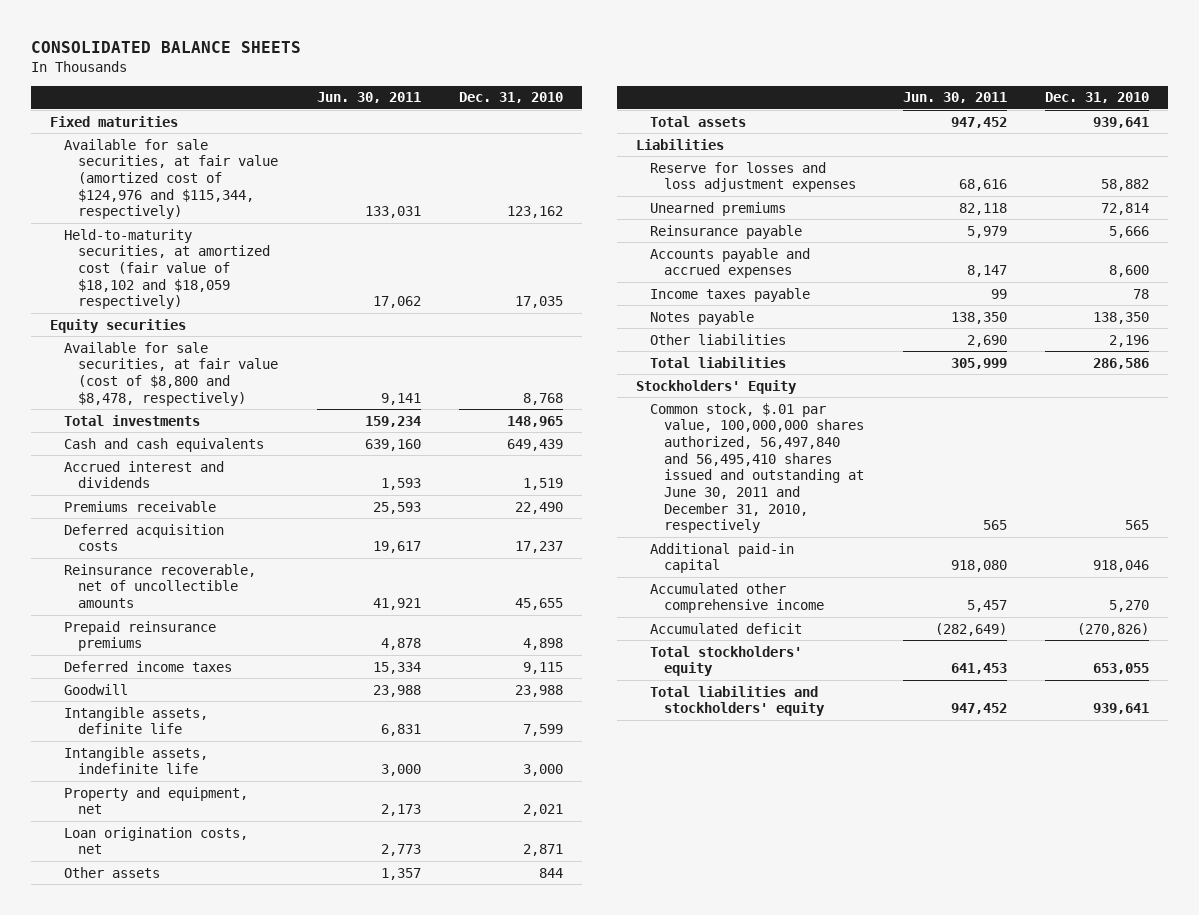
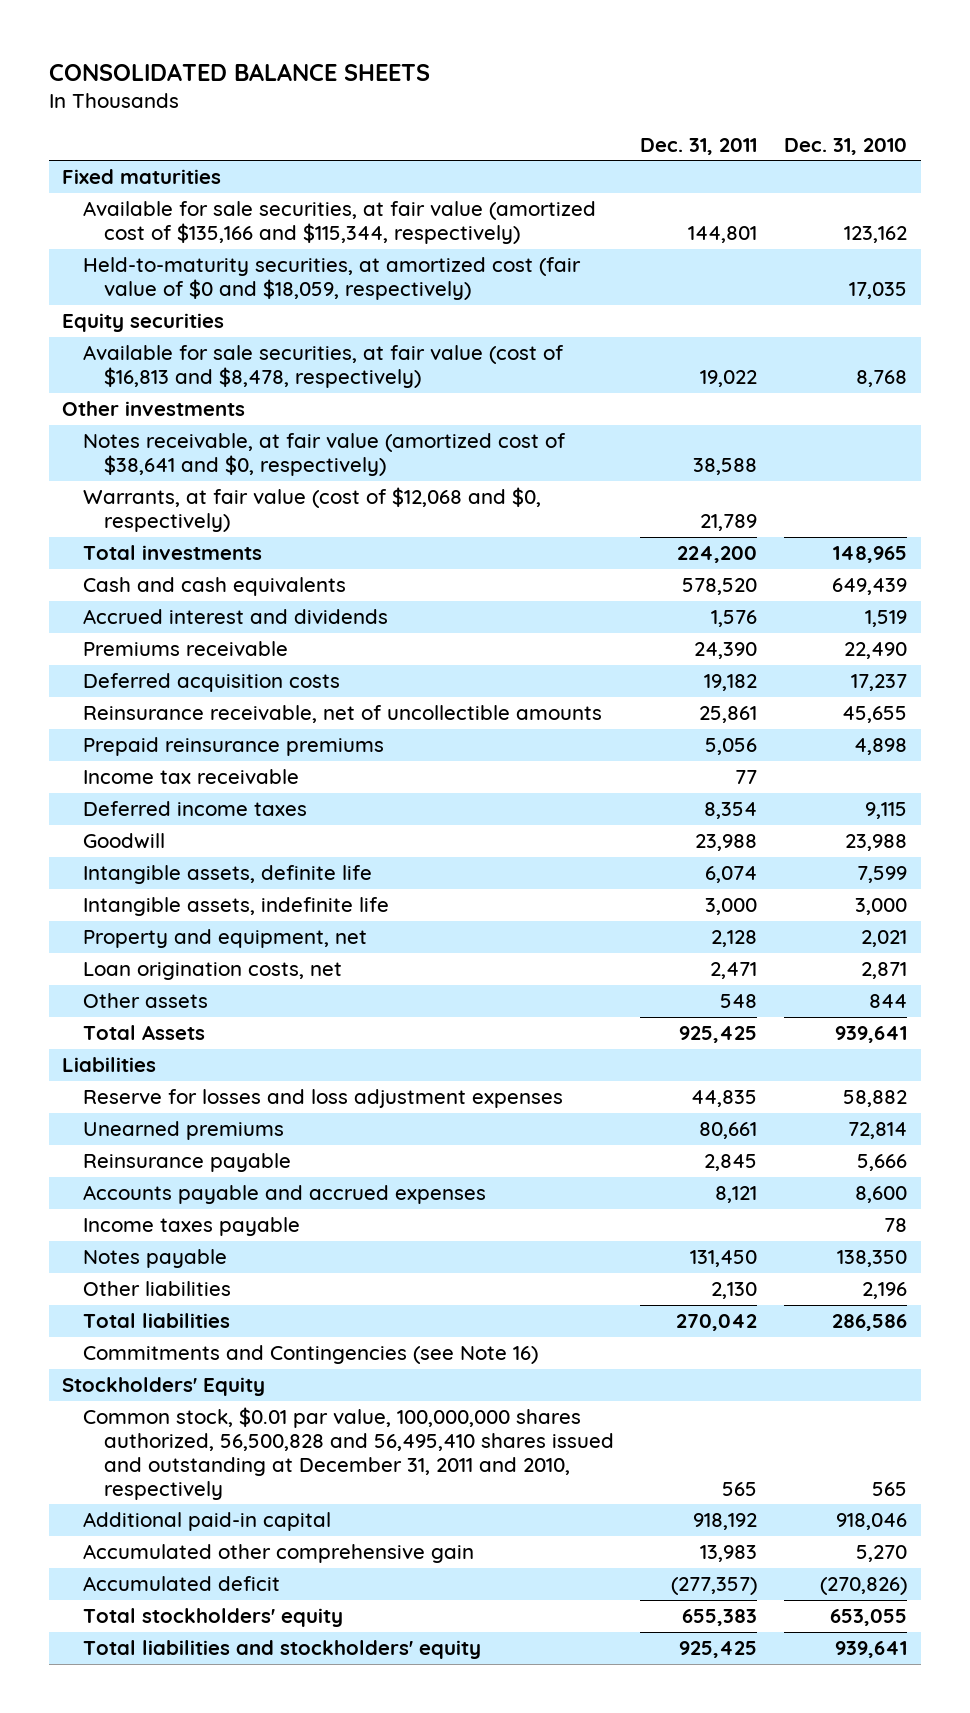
- | Jun. 30, 2011 | Dec. 31, 2010
+ | Dec. 31, 2011 | Dec. 31, 2010
- Available for sale securities, at fair value (amortized cost of $124,976 and $115,344, respectively) | 133,031 | 123,162
- Held-to-maturity securities, at amortized cost (fair value of $18,102 and $18,059 respectively) | 17,062 | 17,035
+ Available for sale securities, at fair value (amortized cost of $135,166 and $115,344, respectively) | 144,801 | 123,162
+ Held-to-maturity securities, at amortized cost (fair value of $0 and $18,059, respectively) | | 17,035
- Available for sale securities, at fair value (cost of $8,800 and $8,478, respectively) | 9,141 | 8,768
+ Available for sale securities, at fair value (cost of $16,813 and $8,478, respectively) | 19,022 | 8,768
+ Other investments
+ Notes receivable, at fair value (amortized cost of $38,641 and $0, respectively) | 38,588 |
+ Warrants, at fair value (cost of $12,068 and $0, respectively) | 21,789 |
- Reinsurance recoverable, net of uncollectible amounts | 41,921 | 45,655
+ Reinsurance receivable, net of uncollectible amounts | 25,861 | 45,655
+ Income tax receivable | 77 |
- Total assets | 947,452 | 939,641
+ Total Assets | 925,425 | 939,641
+ Commitments and Contingencies (see Note 16)
- Common stock, $.01 par value, 100,000,000 shares authorized, 56,497,840 and 56,495,410 shares issued and outstanding at June 30, 2011 and December 31, 2010, respectively | 565 | 565
+ Common stock, $0.01 par value, 100,000,000 shares authorized, 56,500,828 and 56,495,410 shares issued and outstanding at December 31, 2011 and 2010, respectively | 565 | 565
- Accumulated other comprehensive income | 5,457 | 5,270
+ Accumulated other comprehensive gain | 13,983 | 5,270

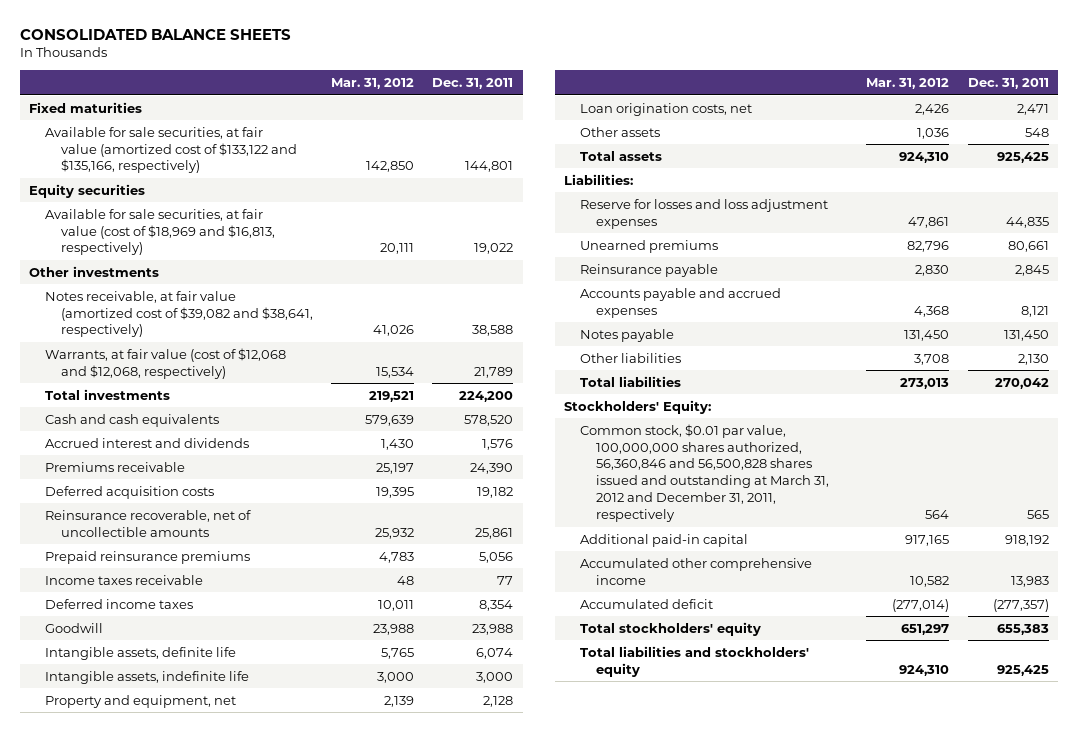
- | Dec. 31, 2011 | Dec. 31, 2010
+ | Mar. 31, 2012 | Dec. 31, 2011
- Available for sale securities, at fair value (amortized cost of $135,166 and $115,344, respectively) | 144,801 | 123,162
- Held-to-maturity securities, at amortized cost (fair value of $0 and $18,059, respectively) | | 17,035
+ Available for sale securities, at fair value (amortized cost of $133,122 and $135,166, respectively) | 142,850 | 144,801
- Available for sale securities, at fair value (cost of $16,813 and $8,478, respectively) | 19,022 | 8,768
+ Available for sale securities, at fair value (cost of $18,969 and $16,813, respectively) | 20,111 | 19,022
- Notes receivable, at fair value (amortized cost of $38,641 and $0, respectively) | 38,588 |
- Warrants, at fair value (cost of $12,068 and $0, respectively) | 21,789 |
+ Notes receivable, at fair value (amortized cost of $39,082 and $38,641, respectively) | 41,026 | 38,588
+ Warrants, at fair value (cost of $12,068 and $12,068, respectively) | 15,534 | 21,789
- Reinsurance receivable, net of uncollectible amounts | 25,861 | 45,655
+ Reinsurance recoverable, net of uncollectible amounts | 25,932 | 25,861
- Income tax receivable | 77 |
+ Income taxes receivable | 48 | 77
- Total Assets | 925,425 | 939,641
- Liabilities
+ Total assets | 924,310 | 925,425
+ Liabilities:
- Income taxes payable | | 78
- Commitments and Contingencies (see Note 16)
- Stockholders' Equity
- Common stock, $0.01 par value, 100,000,000 shares authorized, 56,500,828 and 56,495,410 shares issued and outstanding at December 31, 2011 and 2010, respectively | 565 | 565
+ Stockholders' Equity:
+ Common stock, $0.01 par value, 100,000,000 shares authorized, 56,360,846 and 56,500,828 shares issued and outstanding at March 31, 2012 and December 31, 2011, respectively | 564 | 565
- Accumulated other comprehensive gain | 13,983 | 5,270
+ Accumulated other comprehensive income | 10,582 | 13,983

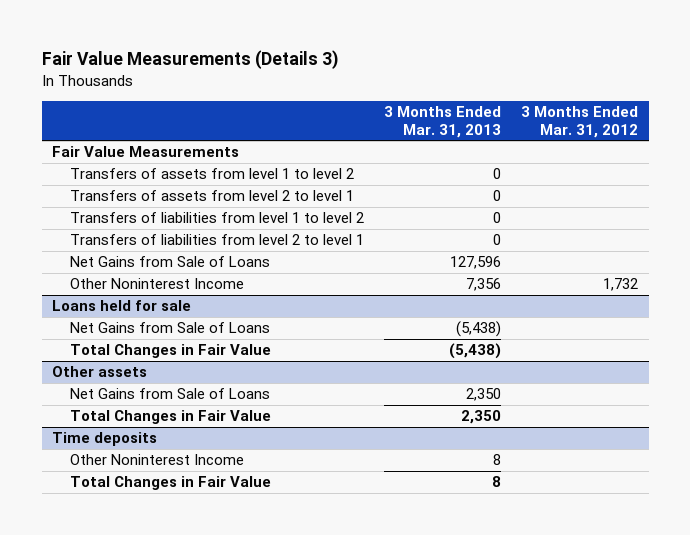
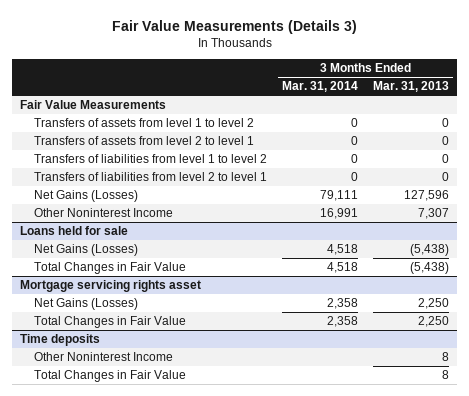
- | 3 Months Ended Mar. 31, 2013 | 3 Months Ended Mar. 31, 2012
+ | 3 Months Ended Mar. 31, 2014 | 3 Months Ended Mar. 31, 2013
- Net Gains from Sale of Loans | 127,596 |
- Other Noninterest Income | 7,356 | 1,732
+ Net Gains (Losses) | 79,111 | 127,596
+ Other Noninterest Income | 16,991 | 7,307
@ Loans held for sale
- Net Gains from Sale of Loans | (5,438) |
+ Net Gains (Losses) | 4,518 | (5,438)
- Other assets
- Net Gains from Sale of Loans | 2,350 |
- Total Changes in Fair Value | 2,350 |
+ Mortgage servicing rights asset
+ Net Gains (Losses) | 2,358 | 2,250
+ Total Changes in Fair Value | 2,358 | 2,250

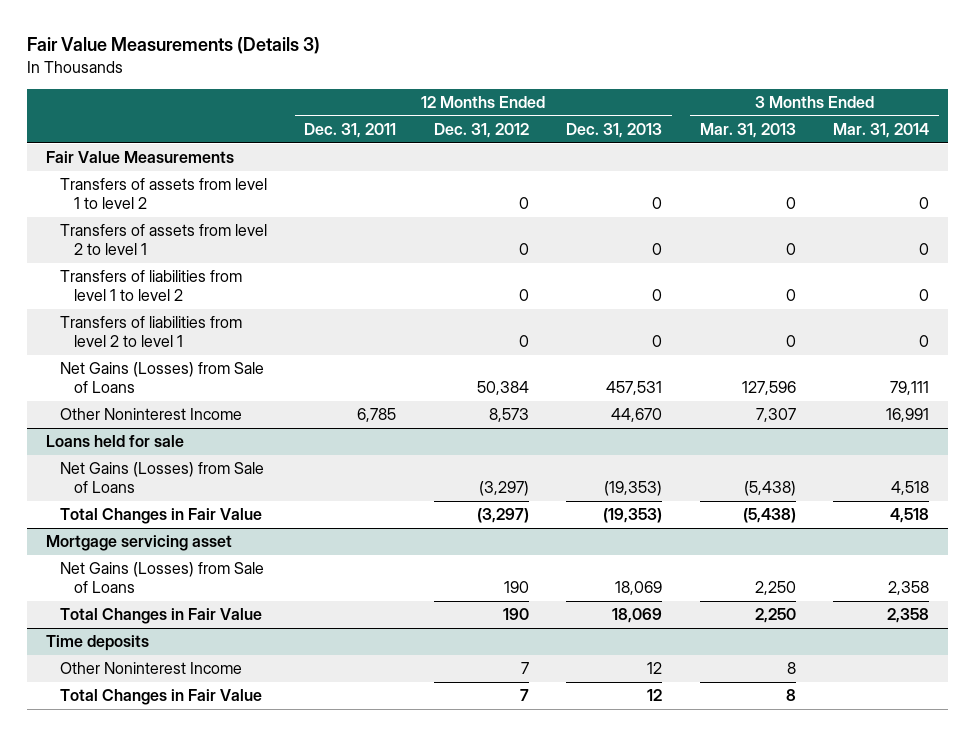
- | 3 Months Ended Mar. 31, 2014 | 3 Months Ended Mar. 31, 2013
+ | 12 Months Ended Dec. 31, 2011 | 12 Months Ended Dec. 31, 2012 | 12 Months Ended Dec. 31, 2013 | 3 Months Ended Mar. 31, 2013 | 3 Months Ended Mar. 31, 2014
- Net Gains (Losses) | 79,111 | 127,596
+ Net Gains (Losses) from Sale of Loans | | 50,384 | 457,531 | 127,596 | 79,111
@ Loans held for sale
- Net Gains (Losses) | 4,518 | (5,438)
+ Net Gains (Losses) from Sale of Loans | | (3,297) | (19,353) | (5,438) | 4,518
- Mortgage servicing rights asset
- Net Gains (Losses) | 2,358 | 2,250
+ Mortgage servicing asset
+ Net Gains (Losses) from Sale of Loans | | 190 | 18,069 | 2,250 | 2,358

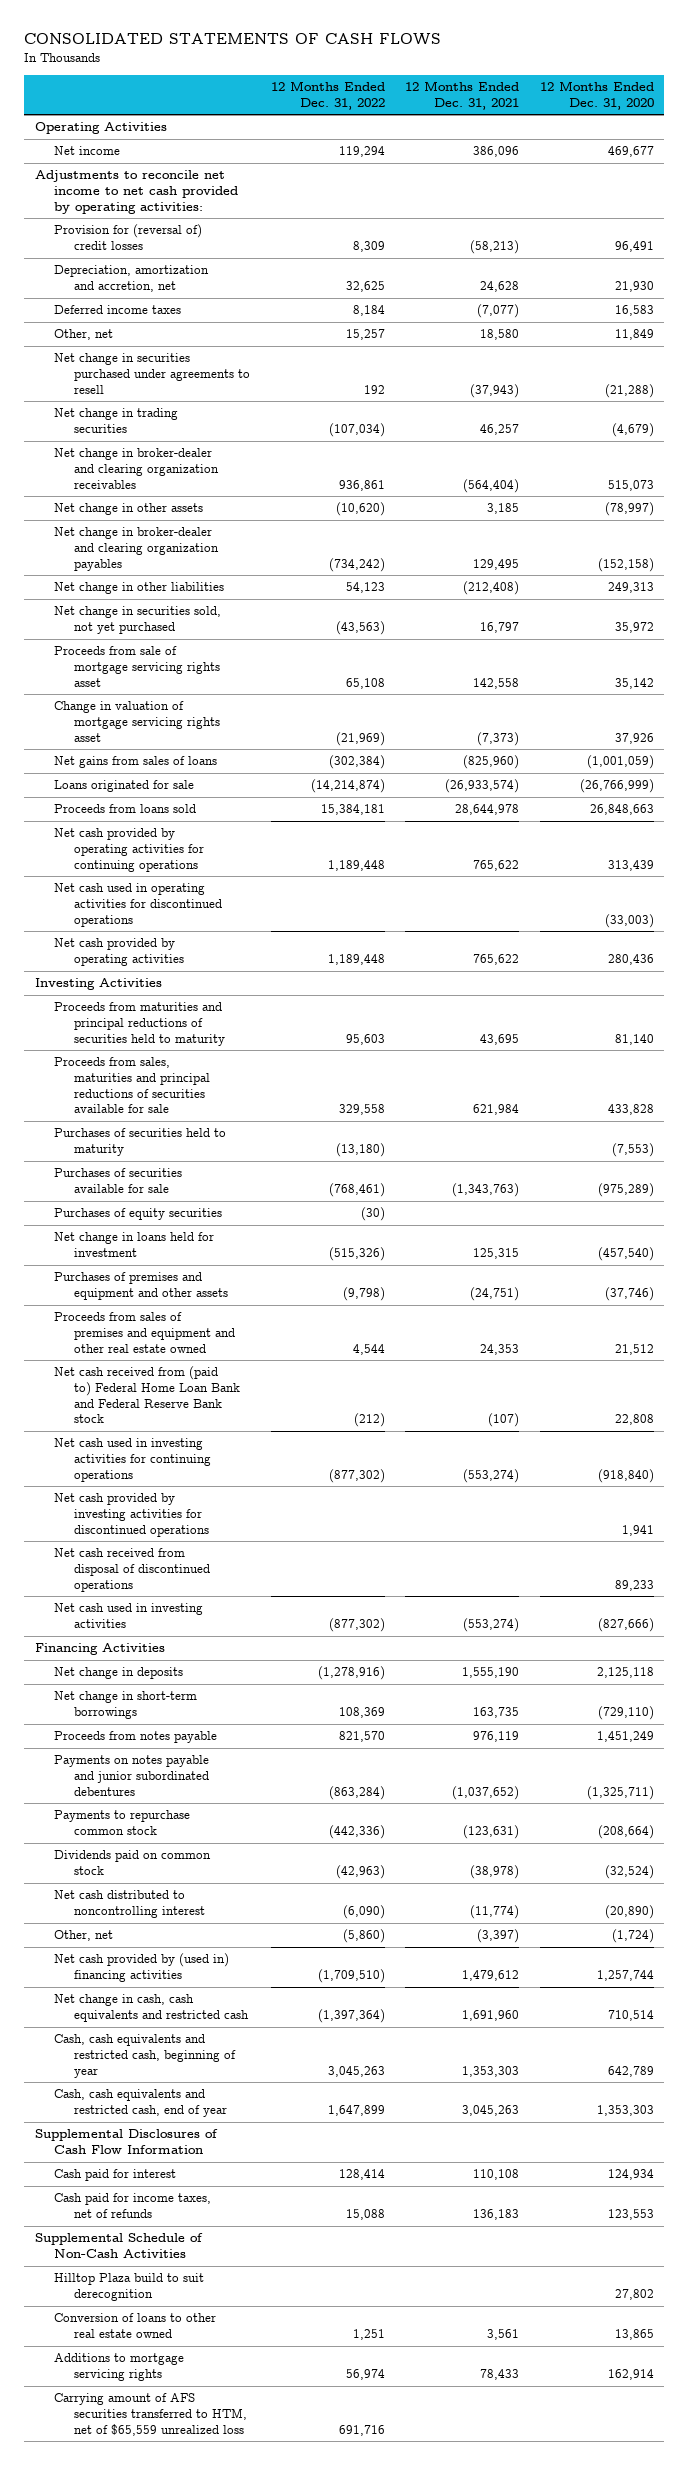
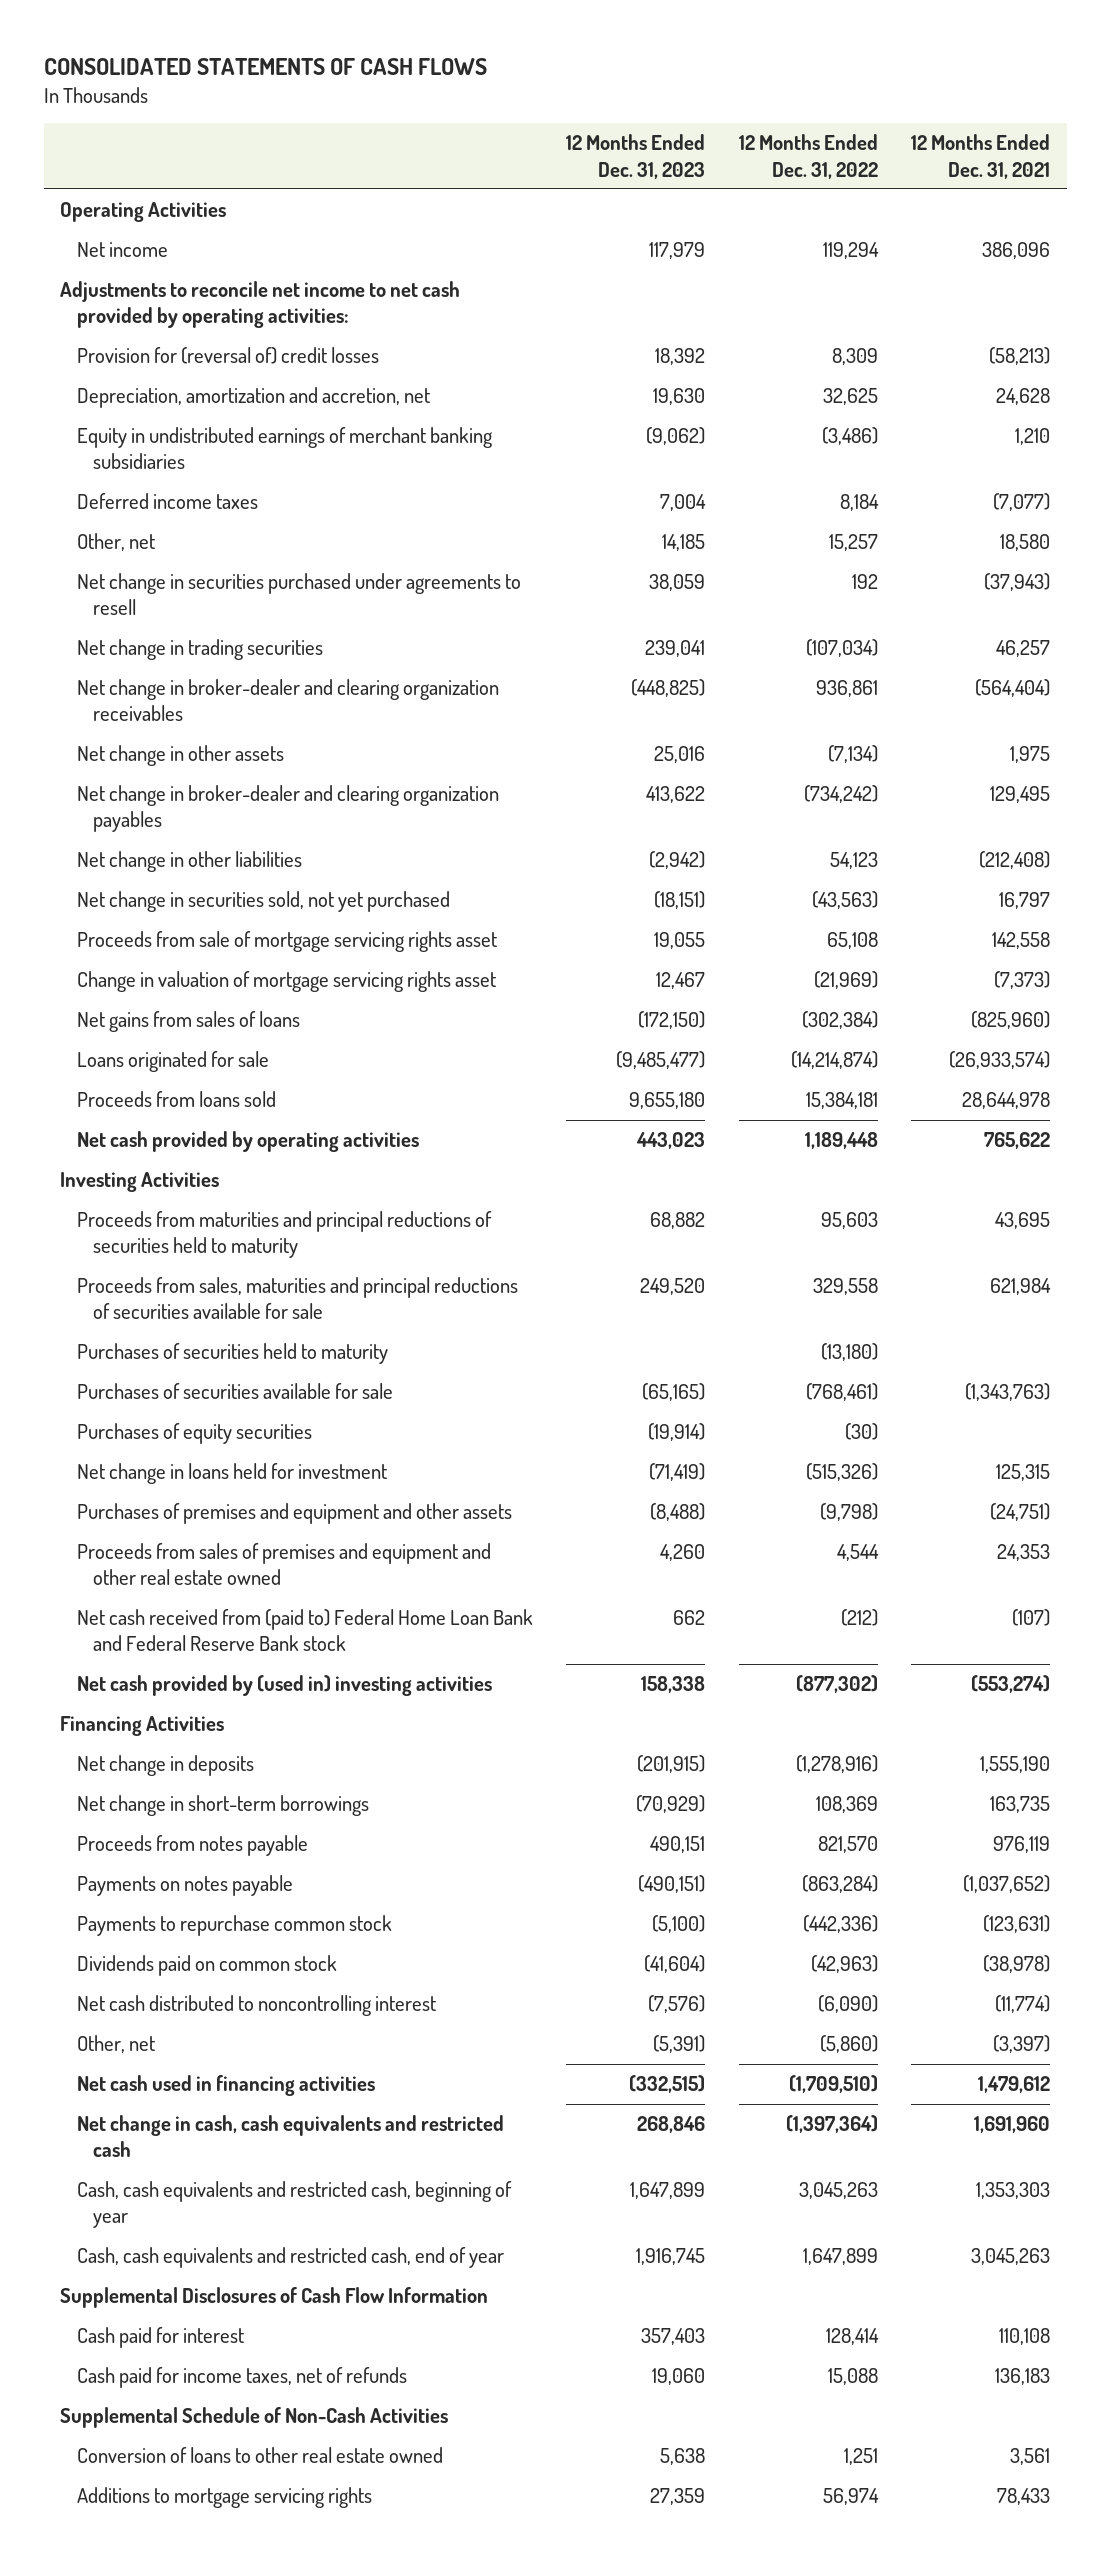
- | 12 Months Ended Dec. 31, 2022 | 12 Months Ended Dec. 31, 2021 | 12 Months Ended Dec. 31, 2020
+ | 12 Months Ended Dec. 31, 2023 | 12 Months Ended Dec. 31, 2022 | 12 Months Ended Dec. 31, 2021
+ Equity in undistributed earnings of merchant banking subsidiaries | (9,062) | (3,486) | 1,210
- Net change in other assets | (10,620) | 3,185 | (78,997)
+ Net change in other assets | 25,016 | (7,134) | 1,975
- Net cash provided by operating activities for continuing operations | 1,189,448 | 765,622 | 313,439
- Net cash used in operating activities for discontinued operations | | | (33,003)
- Net cash used in investing activities for continuing operations | (877,302) | (553,274) | (918,840)
- Net cash provided by investing activities for discontinued operations | | | 1,941
- Net cash received from disposal of discontinued operations | | | 89,233
- Net cash used in investing activities | (877,302) | (553,274) | (827,666)
+ Net cash provided by (used in) investing activities | 158,338 | (877,302) | (553,274)
- Payments on notes payable and junior subordinated debentures | (863,284) | (1,037,652) | (1,325,711)
+ Payments on notes payable | (490,151) | (863,284) | (1,037,652)
- Net cash provided by (used in) financing activities | (1,709,510) | 1,479,612 | 1,257,744
+ Net cash used in financing activities | (332,515) | (1,709,510) | 1,479,612
- Hilltop Plaza build to suit derecognition | | | 27,802
- Carrying amount of AFS securities transferred to HTM, net of $65,559 unrealized loss | 691,716 | |

